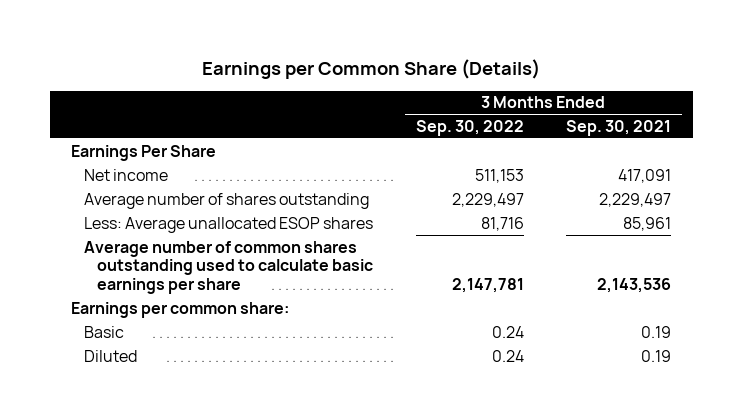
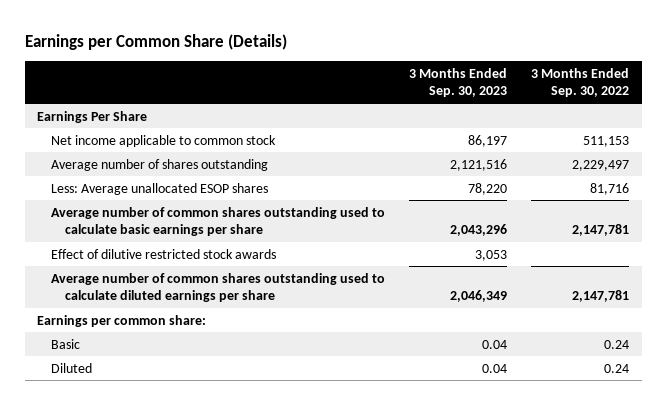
- | 3 Months Ended Sep. 30, 2022 | 3 Months Ended Sep. 30, 2021
+ | 3 Months Ended Sep. 30, 2023 | 3 Months Ended Sep. 30, 2022
- Net income | 511,153 | 417,091
+ Net income applicable to common stock | 86,197 | 511,153
+ Effect of dilutive restricted stock awards | 3,053 |
+ Average number of common shares outstanding used to calculate diluted earnings per share | 2,046,349 | 2,147,781

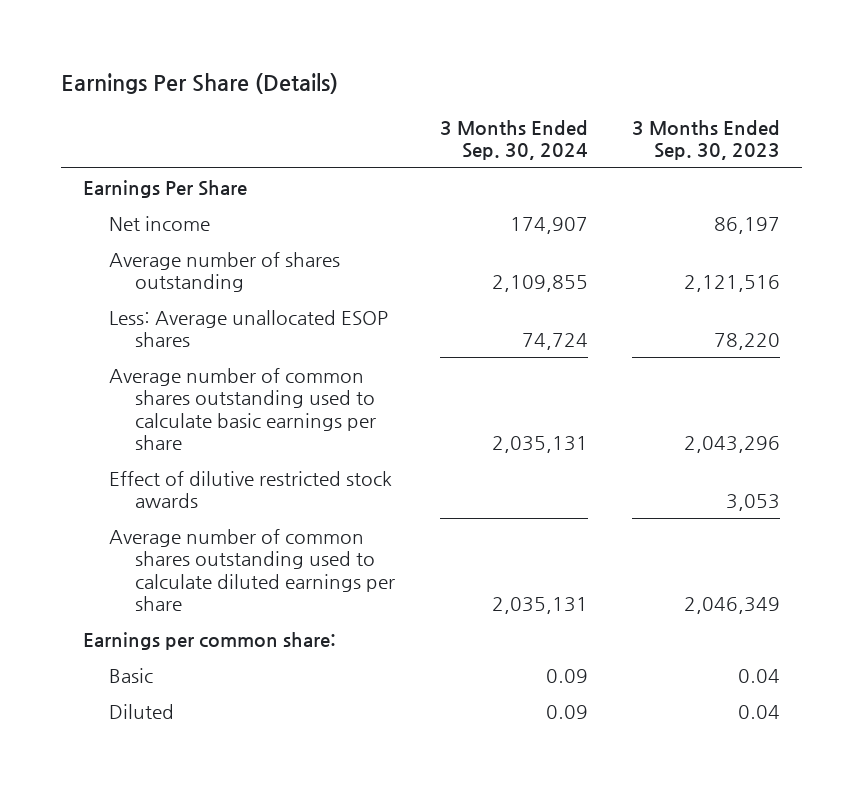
- Earnings per Common Share (Details)
+ Earnings Per Share (Details)
- | 3 Months Ended Sep. 30, 2023 | 3 Months Ended Sep. 30, 2022
+ | 3 Months Ended Sep. 30, 2024 | 3 Months Ended Sep. 30, 2023
- Net income applicable to common stock | 86,197 | 511,153
+ Net income | 174,907 | 86,197

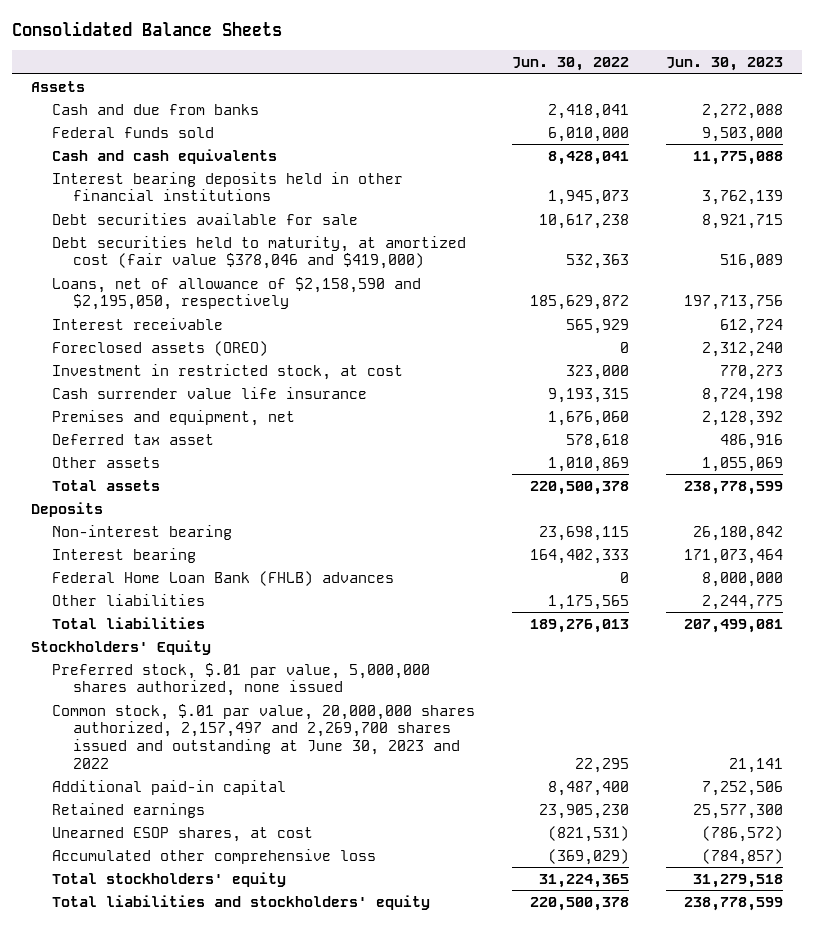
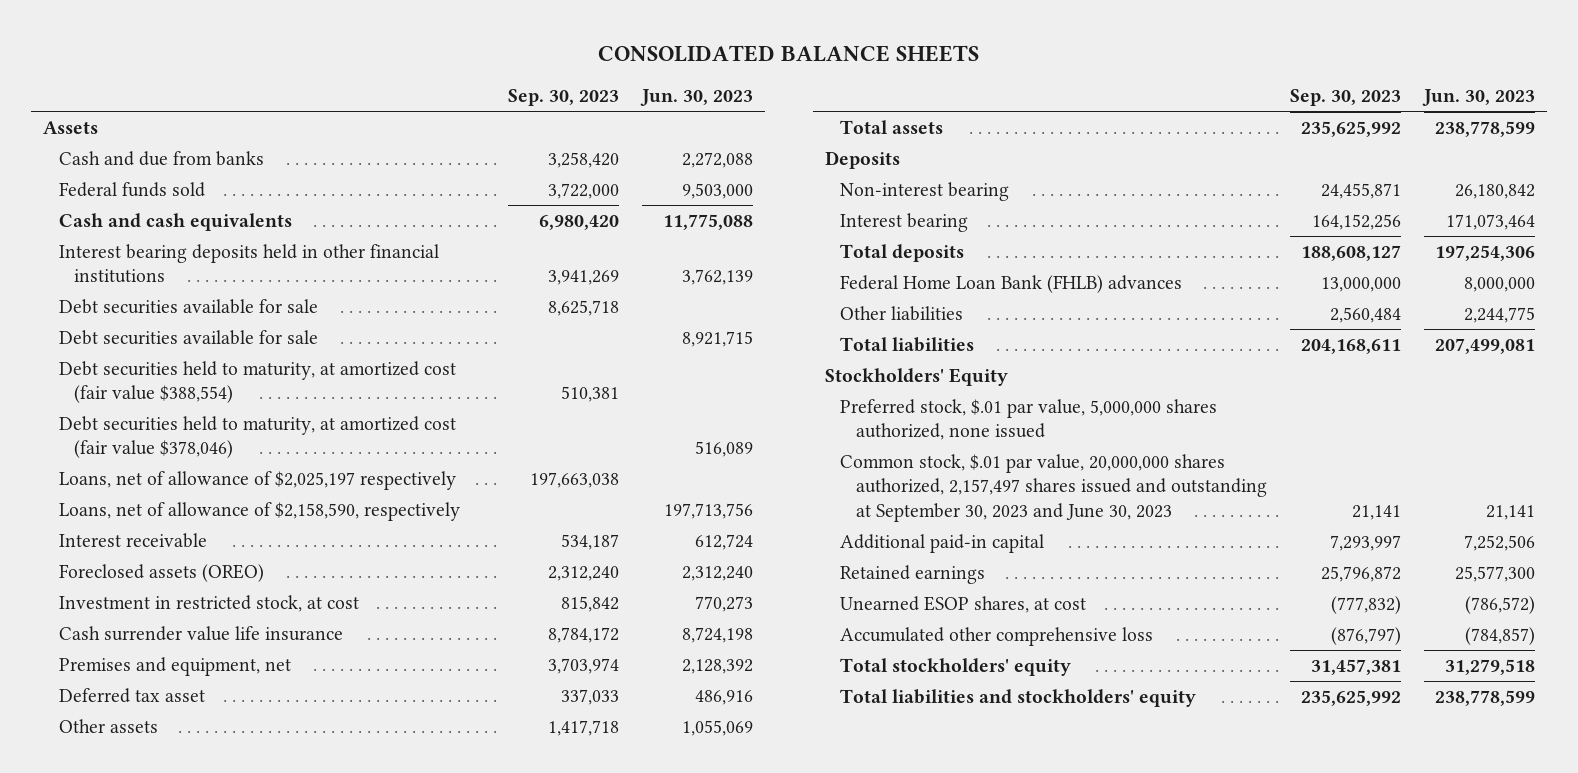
- Consolidated Balance Sheets
+ CONSOLIDATED BALANCE SHEETS
- | Jun. 30, 2022 | Jun. 30, 2023
+ | Sep. 30, 2023 | Jun. 30, 2023
+ Debt securities available for sale | 8,625,718 |
- Debt securities held to maturity, at amortized cost (fair value $378,046 and $419,000) | 532,363 | 516,089
- Loans, net of allowance of $2,158,590 and $2,195,050, respectively | 185,629,872 | 197,713,756
+ Debt securities held to maturity, at amortized cost (fair value $388,554) | 510,381 |
+ Debt securities held to maturity, at amortized cost (fair value $378,046) | | 516,089
+ Loans, net of allowance of $2,025,197 respectively | 197,663,038 |
+ Loans, net of allowance of $2,158,590, respectively | | 197,713,756
+ Total deposits | 188,608,127 | 197,254,306
- Common stock, $.01 par value, 20,000,000 shares authorized, 2,157,497 and 2,269,700 shares issued and outstanding at June 30, 2023 and 2022 | 22,295 | 21,141
+ Common stock, $.01 par value, 20,000,000 shares authorized, 2,157,497 shares issued and outstanding at September 30, 2023 and June 30, 2023 | 21,141 | 21,141

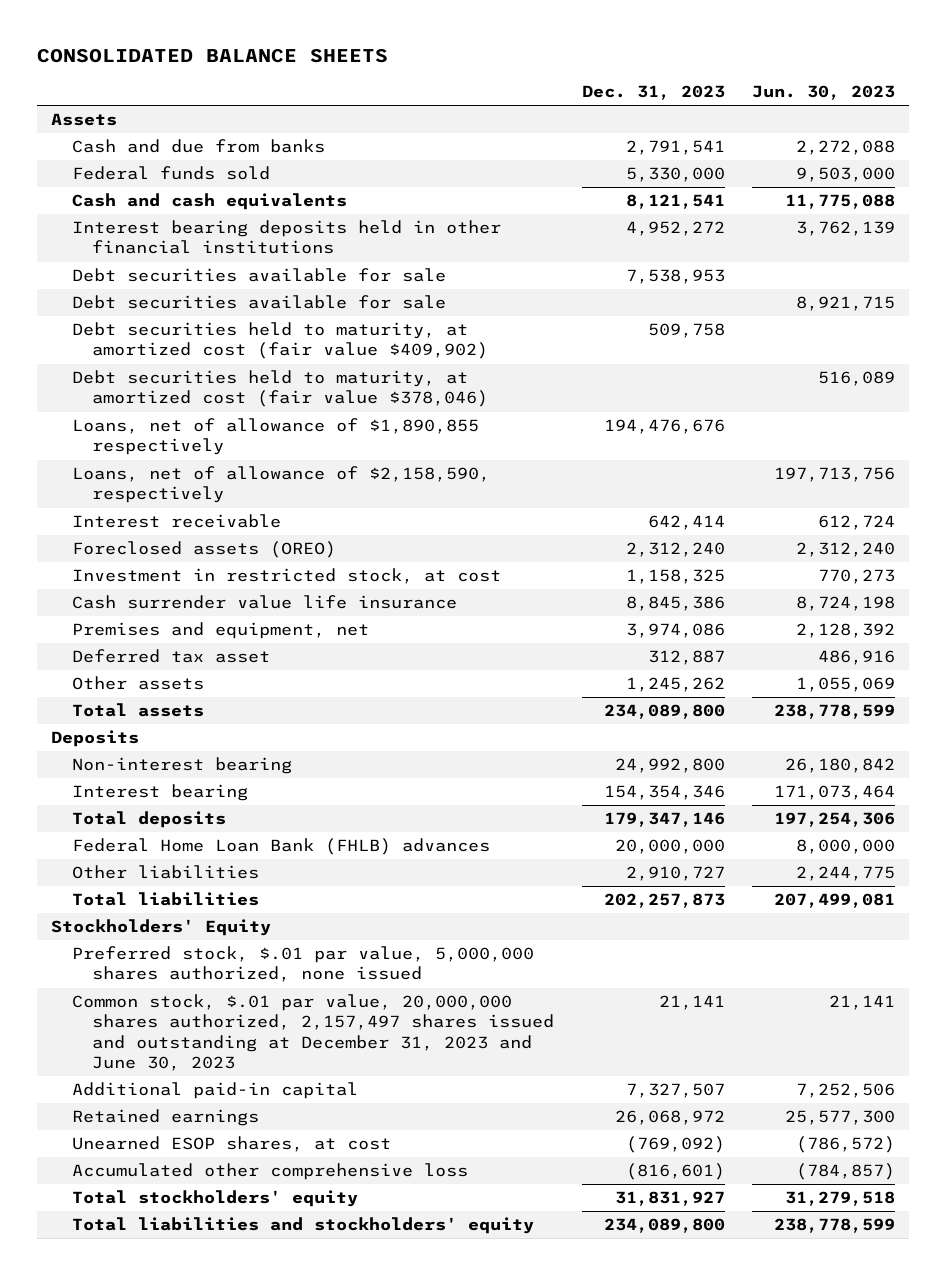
- | Sep. 30, 2023 | Jun. 30, 2023
+ | Dec. 31, 2023 | Jun. 30, 2023
- Debt securities held to maturity, at amortized cost (fair value $388,554) | 510,381 |
+ Debt securities held to maturity, at amortized cost (fair value $409,902) | 509,758 |
- Loans, net of allowance of $2,025,197 respectively | 197,663,038 |
+ Loans, net of allowance of $1,890,855 respectively | 194,476,676 |
- Common stock, $.01 par value, 20,000,000 shares authorized, 2,157,497 shares issued and outstanding at September 30, 2023 and June 30, 2023 | 21,141 | 21,141
+ Common stock, $.01 par value, 20,000,000 shares authorized, 2,157,497 shares issued and outstanding at December 31, 2023 and June 30, 2023 | 21,141 | 21,141

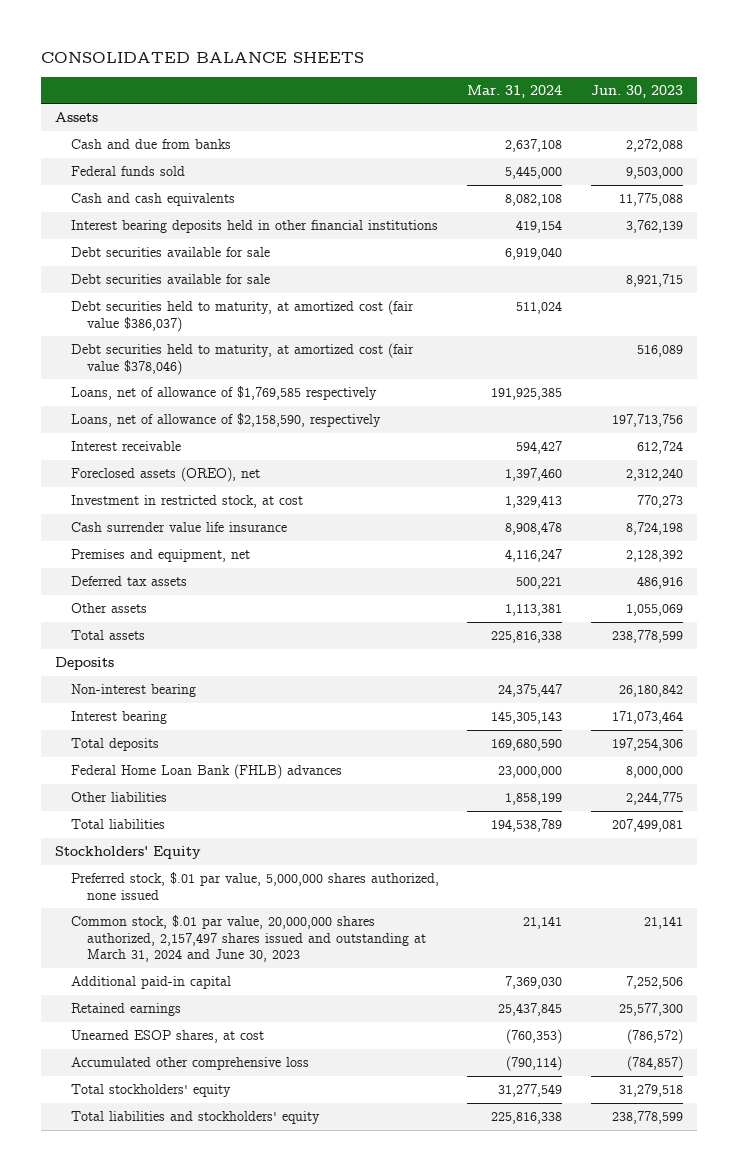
- | Dec. 31, 2023 | Jun. 30, 2023
+ | Mar. 31, 2024 | Jun. 30, 2023
- Debt securities held to maturity, at amortized cost (fair value $409,902) | 509,758 |
+ Debt securities held to maturity, at amortized cost (fair value $386,037) | 511,024 |
- Loans, net of allowance of $1,890,855 respectively | 194,476,676 |
+ Loans, net of allowance of $1,769,585 respectively | 191,925,385 |
- Foreclosed assets (OREO) | 2,312,240 | 2,312,240
+ Foreclosed assets (OREO), net | 1,397,460 | 2,312,240
- Deferred tax asset | 312,887 | 486,916
+ Deferred tax assets | 500,221 | 486,916
- Common stock, $.01 par value, 20,000,000 shares authorized, 2,157,497 shares issued and outstanding at December 31, 2023 and June 30, 2023 | 21,141 | 21,141
+ Common stock, $.01 par value, 20,000,000 shares authorized, 2,157,497 shares issued and outstanding at March 31, 2024 and June 30, 2023 | 21,141 | 21,141

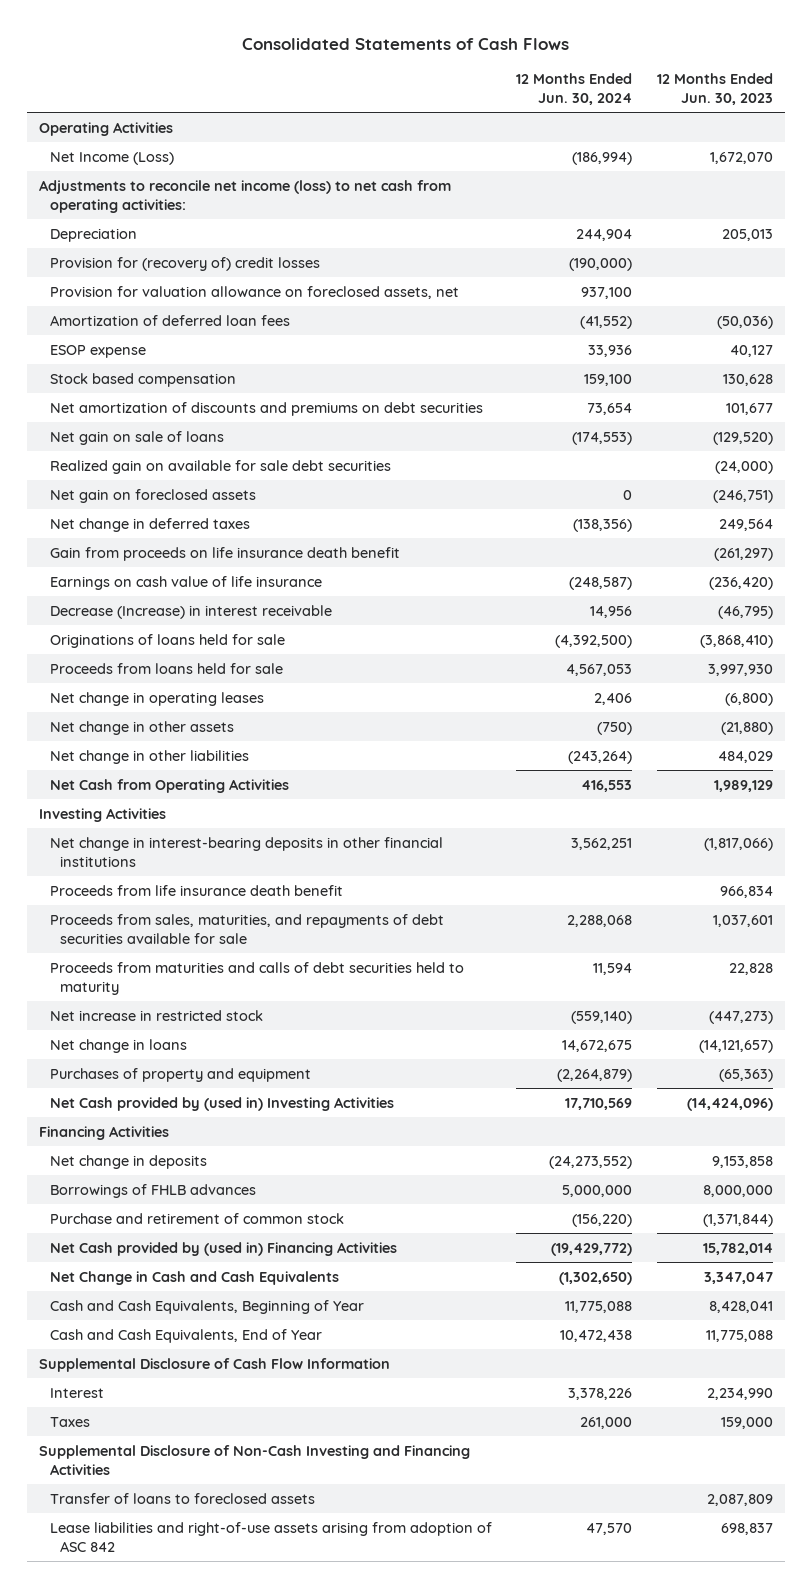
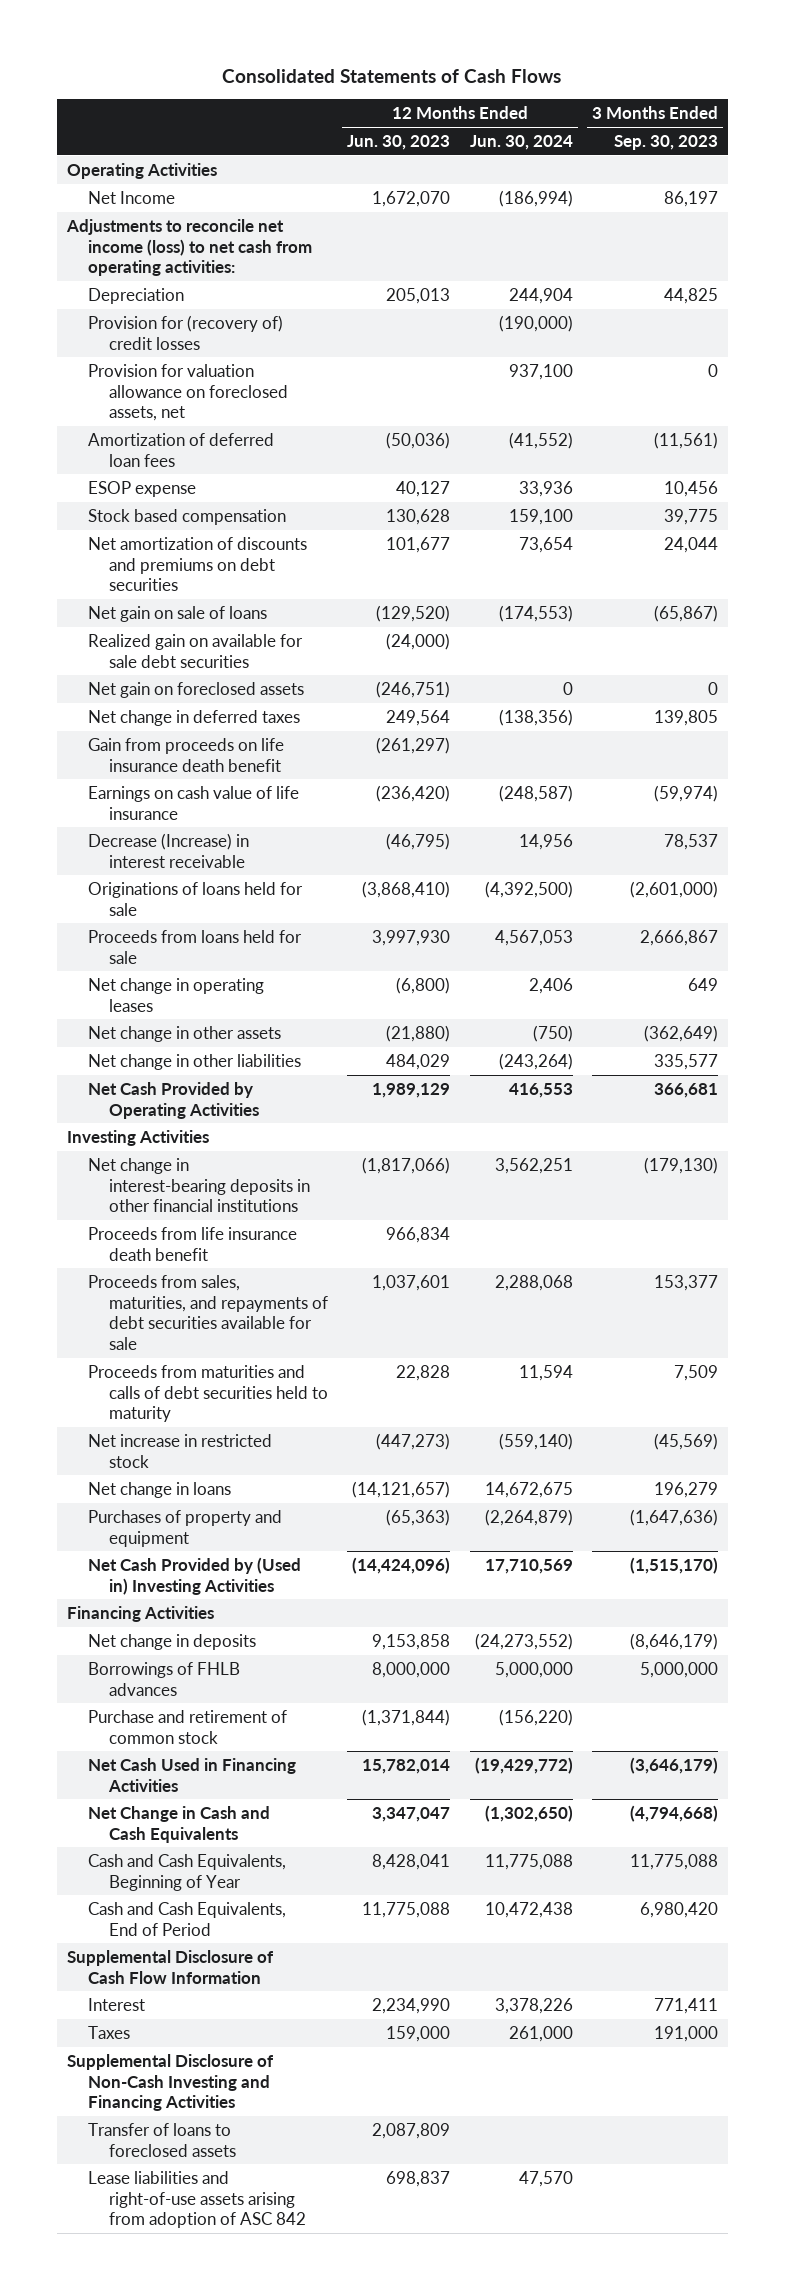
- | 12 Months Ended Jun. 30, 2024 | 12 Months Ended Jun. 30, 2023
+ | 12 Months Ended Jun. 30, 2023 | 12 Months Ended Jun. 30, 2024 | 3 Months Ended Sep. 30, 2023
- Net Income (Loss) | (186,994) | 1,672,070
+ Net Income | 1,672,070 | (186,994) | 86,197
- Net Cash from Operating Activities | 416,553 | 1,989,129
+ Net Cash Provided by Operating Activities | 1,989,129 | 416,553 | 366,681
- Net Cash provided by (used in) Investing Activities | 17,710,569 | (14,424,096)
+ Net Cash Provided by (Used in) Investing Activities | (14,424,096) | 17,710,569 | (1,515,170)
- Net Cash provided by (used in) Financing Activities | (19,429,772) | 15,782,014
+ Net Cash Used in Financing Activities | 15,782,014 | (19,429,772) | (3,646,179)
- Cash and Cash Equivalents, End of Year | 10,472,438 | 11,775,088
+ Cash and Cash Equivalents, End of Period | 11,775,088 | 10,472,438 | 6,980,420

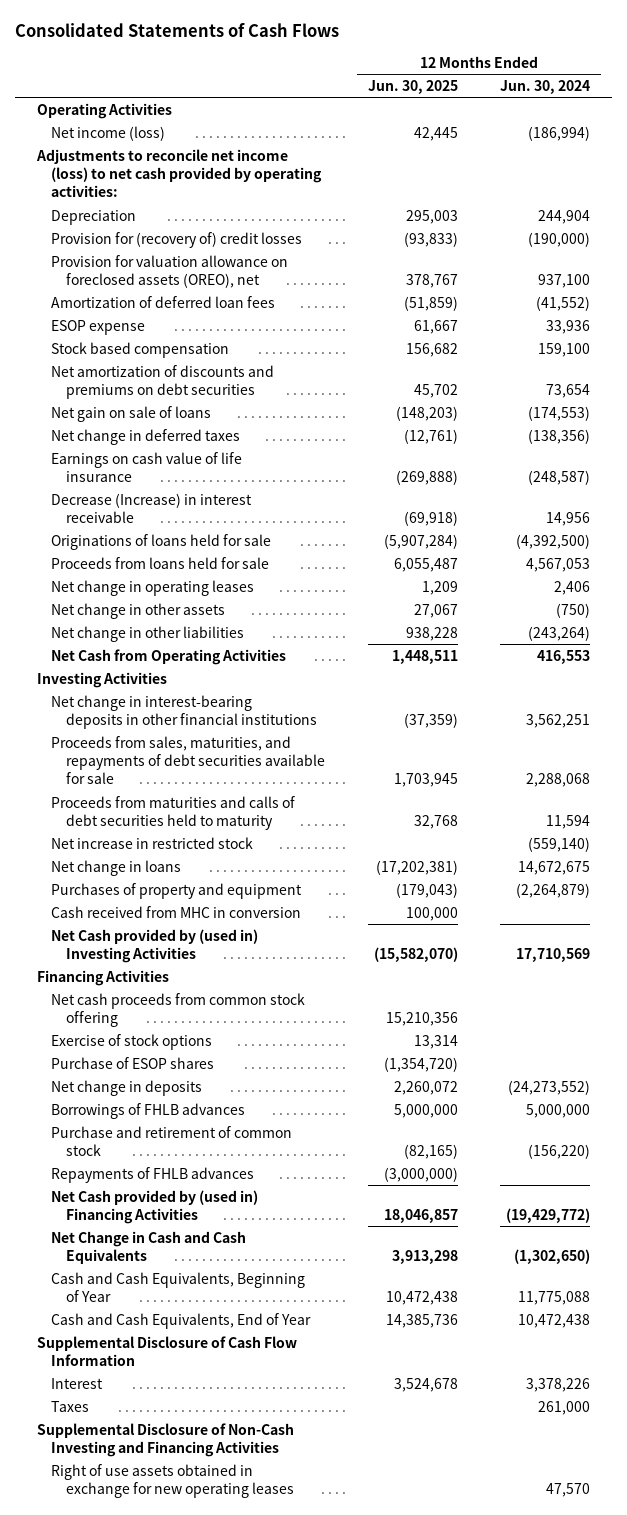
- | 12 Months Ended Jun. 30, 2023 | 12 Months Ended Jun. 30, 2024 | 3 Months Ended Sep. 30, 2023
+ | 12 Months Ended Jun. 30, 2025 | 12 Months Ended Jun. 30, 2024
- Net Income | 1,672,070 | (186,994) | 86,197
- Adjustments to reconcile net income (loss) to net cash from operating activities:
+ Net income (loss) | 42,445 | (186,994)
+ Adjustments to reconcile net income (loss) to net cash provided by operating activities:
- Provision for valuation allowance on foreclosed assets, net | | 937,100 | 0
+ Provision for valuation allowance on foreclosed assets (OREO), net | 378,767 | 937,100
- Realized gain on available for sale debt securities | (24,000) | |
- Net gain on foreclosed assets | (246,751) | 0 | 0
- Gain from proceeds on life insurance death benefit | (261,297) | |
- Net Cash Provided by Operating Activities | 1,989,129 | 416,553 | 366,681
+ Net Cash from Operating Activities | 1,448,511 | 416,553
- Proceeds from life insurance death benefit | 966,834 | |
- Net Cash Provided by (Used in) Investing Activities | (14,424,096) | 17,710,569 | (1,515,170)
+ Cash received from MHC in conversion | 100,000 |
+ Net Cash provided by (used in) Investing Activities | (15,582,070) | 17,710,569
+ Net cash proceeds from common stock offering | 15,210,356 |
+ Exercise of stock options | 13,314 |
+ Purchase of ESOP shares | (1,354,720) |
- Net Cash Used in Financing Activities | 15,782,014 | (19,429,772) | (3,646,179)
+ Repayments of FHLB advances | (3,000,000) |
+ Net Cash provided by (used in) Financing Activities | 18,046,857 | (19,429,772)
- Cash and Cash Equivalents, End of Period | 11,775,088 | 10,472,438 | 6,980,420
+ Cash and Cash Equivalents, End of Year | 14,385,736 | 10,472,438
- Transfer of loans to foreclosed assets | 2,087,809 | |
- Lease liabilities and right-of-use assets arising from adoption of ASC 842 | 698,837 | 47,570 |
+ Right of use assets obtained in exchange for new operating leases | | 47,570

